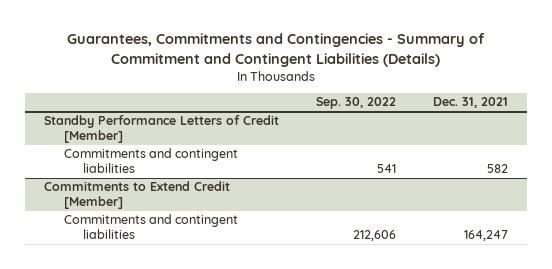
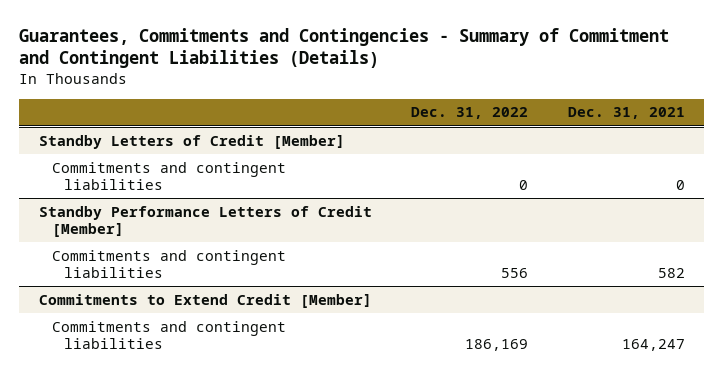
- | Sep. 30, 2022 | Dec. 31, 2021
+ | Dec. 31, 2022 | Dec. 31, 2021
+ Standby Letters of Credit [Member]
+ Commitments and contingent liabilities | 0 | 0

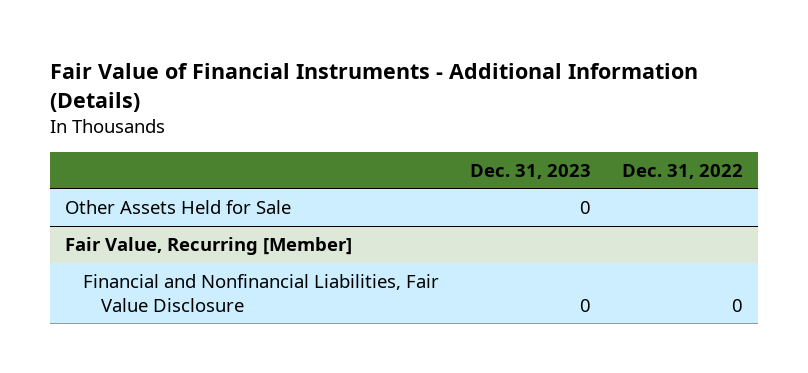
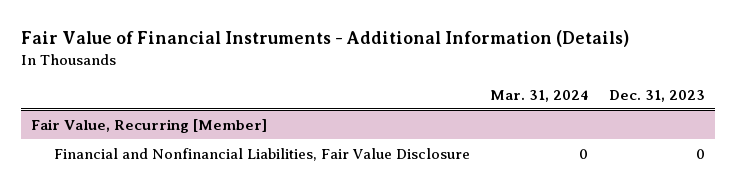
- | Dec. 31, 2023 | Dec. 31, 2022
+ | Mar. 31, 2024 | Dec. 31, 2023
- Other Assets Held for Sale | 0 |

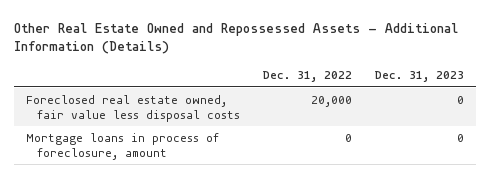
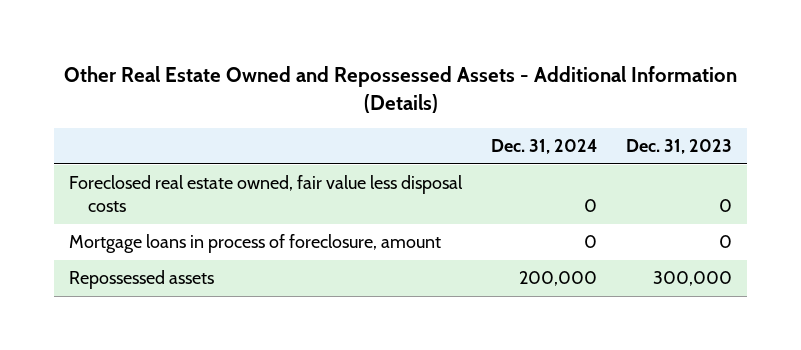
- | Dec. 31, 2022 | Dec. 31, 2023
+ | Dec. 31, 2024 | Dec. 31, 2023
+ Repossessed assets | 200,000 | 300,000

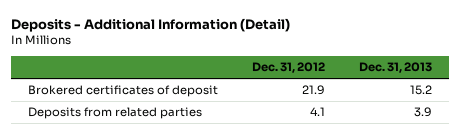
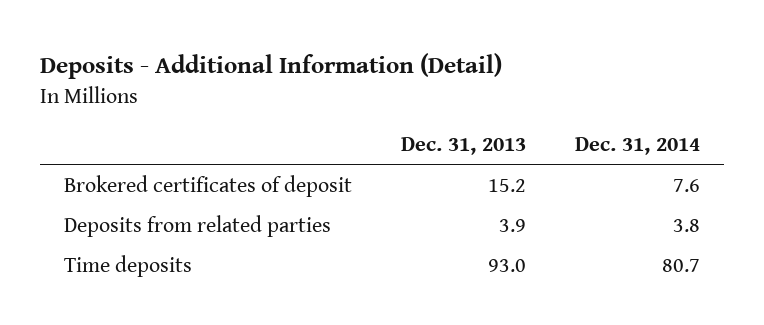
- | Dec. 31, 2012 | Dec. 31, 2013
+ | Dec. 31, 2013 | Dec. 31, 2014
+ Time deposits | 93.0 | 80.7

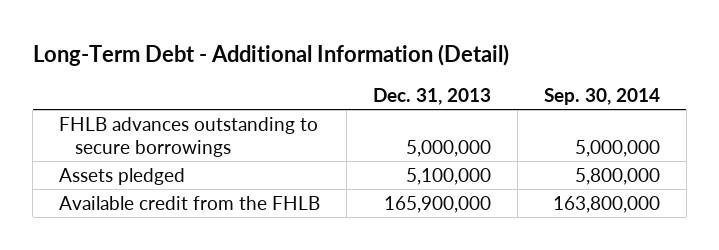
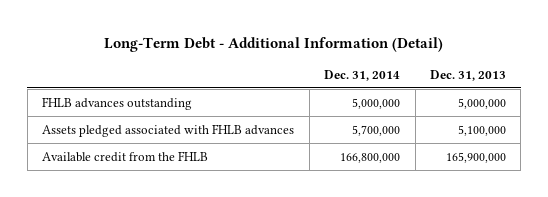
- | Dec. 31, 2013 | Sep. 30, 2014
+ | Dec. 31, 2014 | Dec. 31, 2013
- FHLB advances outstanding to secure borrowings | 5,000,000 | 5,000,000
- Assets pledged | 5,100,000 | 5,800,000
+ FHLB advances outstanding | 5,000,000 | 5,000,000
+ Assets pledged associated with FHLB advances | 5,700,000 | 5,100,000

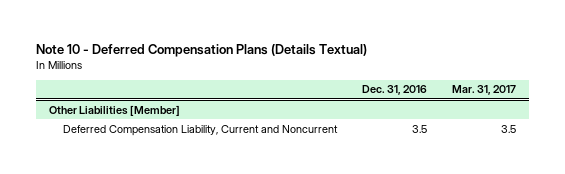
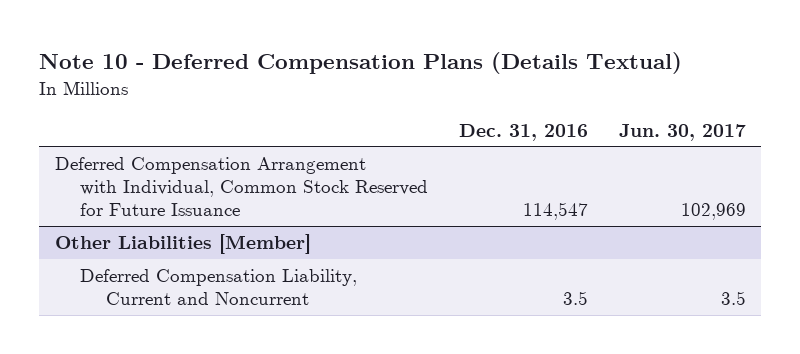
- | Dec. 31, 2016 | Mar. 31, 2017
+ | Dec. 31, 2016 | Jun. 30, 2017
+ Deferred Compensation Arrangement with Individual, Common Stock Reserved for Future Issuance | 114,547 | 102,969

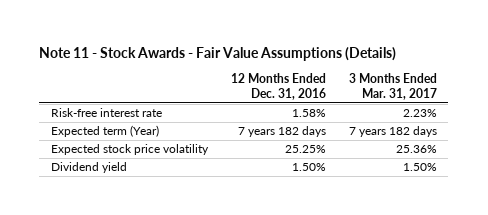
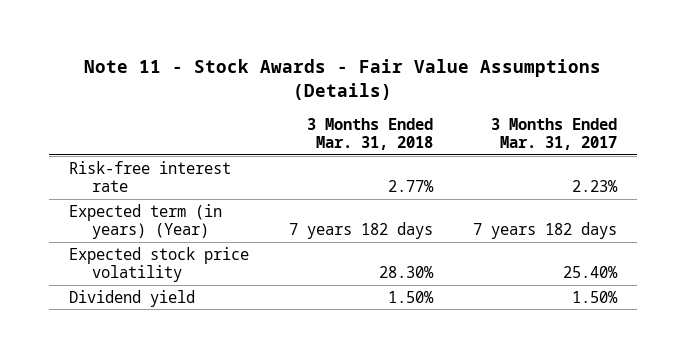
- | 12 Months Ended Dec. 31, 2016 | 3 Months Ended Mar. 31, 2017
+ | 3 Months Ended Mar. 31, 2018 | 3 Months Ended Mar. 31, 2017
- Expected term (Year) | 7 years 182 days | 7 years 182 days
- Expected stock price volatility | 25.25% | 25.36%
+ Expected term (in years) (Year) | 7 years 182 days | 7 years 182 days
+ Expected stock price volatility | 28.30% | 25.40%

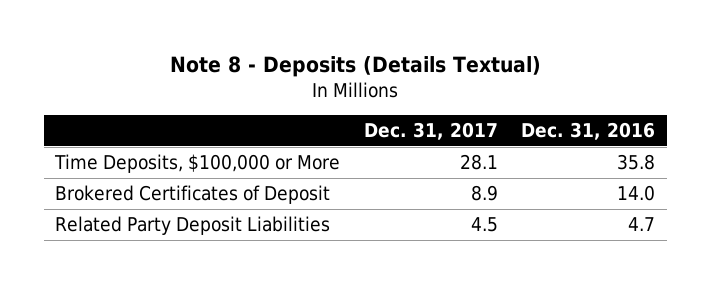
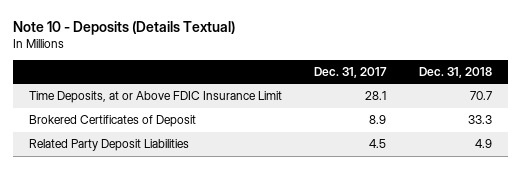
- Note 8 - Deposits (Details Textual)
+ Note 10 - Deposits (Details Textual)
- | Dec. 31, 2017 | Dec. 31, 2016
+ | Dec. 31, 2017 | Dec. 31, 2018
- Time Deposits, $100,000 or More | 28.1 | 35.8
+ Time Deposits, at or Above FDIC Insurance Limit | 28.1 | 70.7

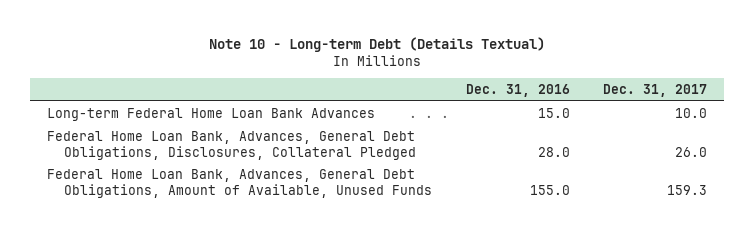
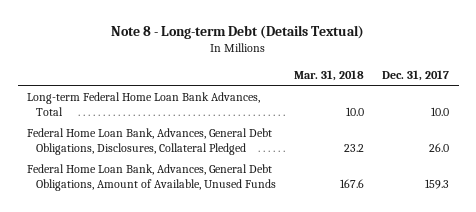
- Note 10 - Long-term Debt (Details Textual)
+ Note 8 - Long-term Debt (Details Textual)
- | Dec. 31, 2016 | Dec. 31, 2017
+ | Mar. 31, 2018 | Dec. 31, 2017
- Long-term Federal Home Loan Bank Advances | 15.0 | 10.0
+ Long-term Federal Home Loan Bank Advances, Total | 10.0 | 10.0

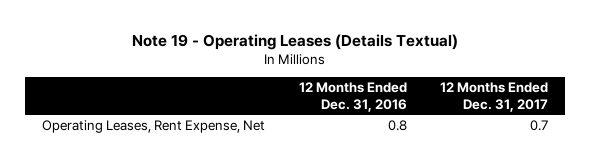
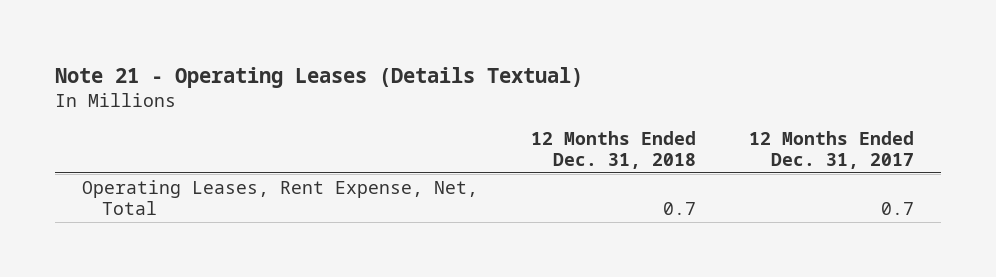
- Note 19 - Operating Leases (Details Textual)
+ Note 21 - Operating Leases (Details Textual)
- | 12 Months Ended Dec. 31, 2016 | 12 Months Ended Dec. 31, 2017
+ | 12 Months Ended Dec. 31, 2018 | 12 Months Ended Dec. 31, 2017
- Operating Leases, Rent Expense, Net | 0.8 | 0.7
+ Operating Leases, Rent Expense, Net, Total | 0.7 | 0.7

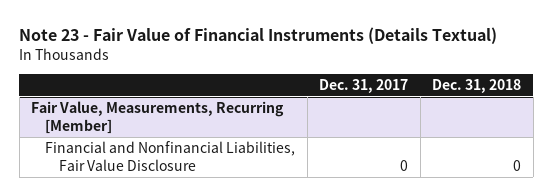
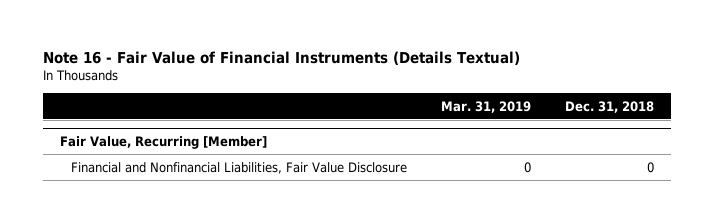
- Note 23 - Fair Value of Financial Instruments (Details Textual)
+ Note 16 - Fair Value of Financial Instruments (Details Textual)
- | Dec. 31, 2017 | Dec. 31, 2018
+ | Mar. 31, 2019 | Dec. 31, 2018
- Fair Value, Measurements, Recurring [Member]
+ Fair Value, Recurring [Member]

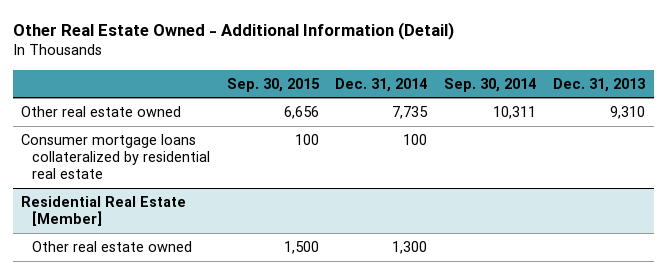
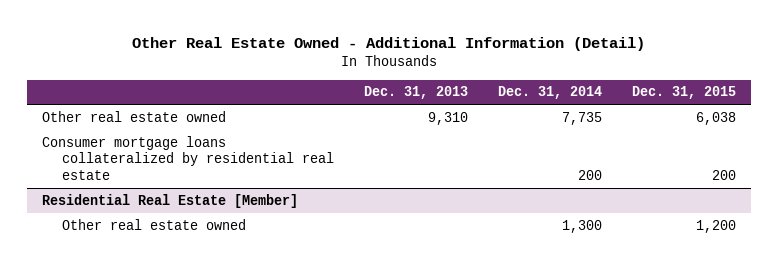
- | Sep. 30, 2015 | Dec. 31, 2014 | Sep. 30, 2014 | Dec. 31, 2013
+ | Dec. 31, 2013 | Dec. 31, 2014 | Dec. 31, 2015
- Consumer mortgage loans collateralized by residential real estate | 100 | 100 | |
+ Consumer mortgage loans collateralized by residential real estate | | 200 | 200

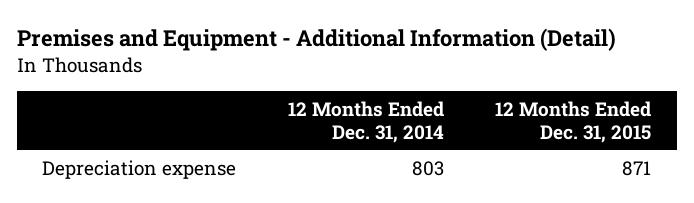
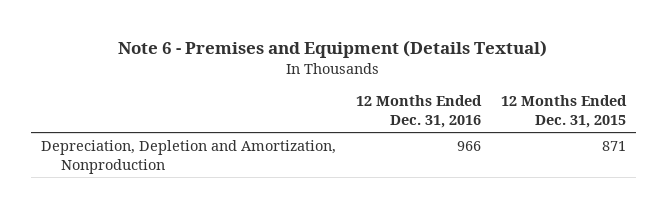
- Premises and Equipment - Additional Information (Detail)
+ Note 6 - Premises and Equipment (Details Textual)
- | 12 Months Ended Dec. 31, 2014 | 12 Months Ended Dec. 31, 2015
+ | 12 Months Ended Dec. 31, 2016 | 12 Months Ended Dec. 31, 2015
- Depreciation expense | 803 | 871
+ Depreciation, Depletion and Amortization, Nonproduction | 966 | 871

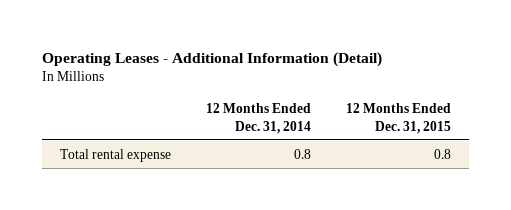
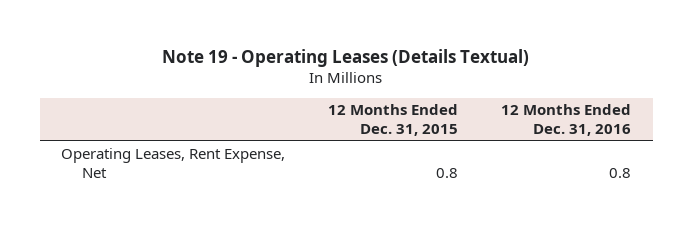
- Operating Leases - Additional Information (Detail)
+ Note 19 - Operating Leases (Details Textual)
- | 12 Months Ended Dec. 31, 2014 | 12 Months Ended Dec. 31, 2015
+ | 12 Months Ended Dec. 31, 2015 | 12 Months Ended Dec. 31, 2016
- Total rental expense | 0.8 | 0.8
+ Operating Leases, Rent Expense, Net | 0.8 | 0.8

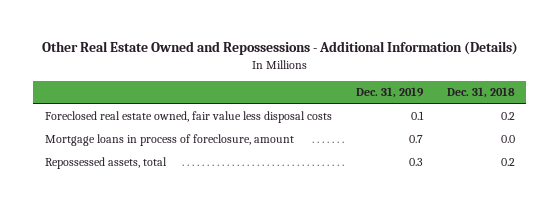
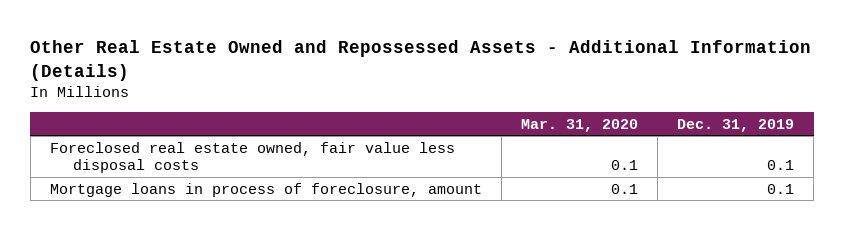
- Other Real Estate Owned and Repossessions - Additional Information (Details)
+ Other Real Estate Owned and Repossessed Assets - Additional Information (Details)
- | Dec. 31, 2019 | Dec. 31, 2018
+ | Mar. 31, 2020 | Dec. 31, 2019
- Mortgage loans in process of foreclosure, amount | 0.7 | 0.0
- Repossessed assets, total | 0.3 | 0.2
+ Mortgage loans in process of foreclosure, amount | 0.1 | 0.1

